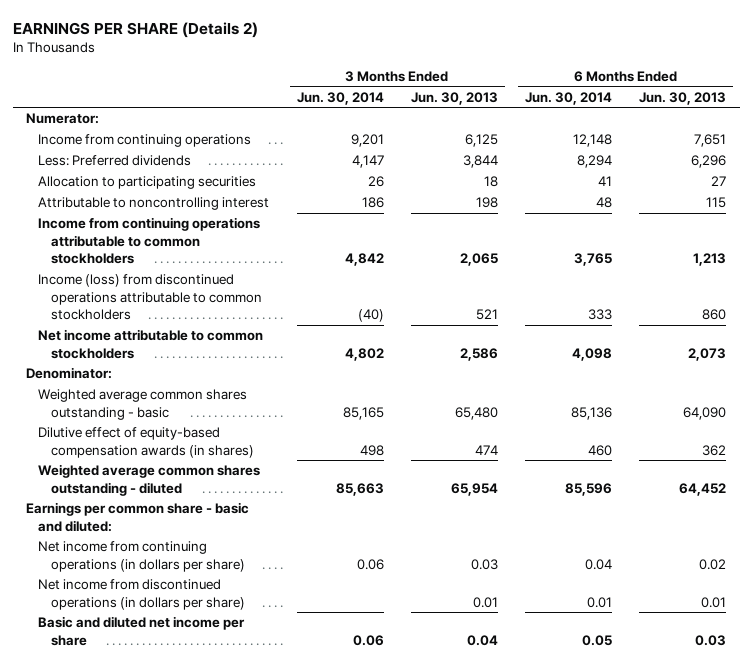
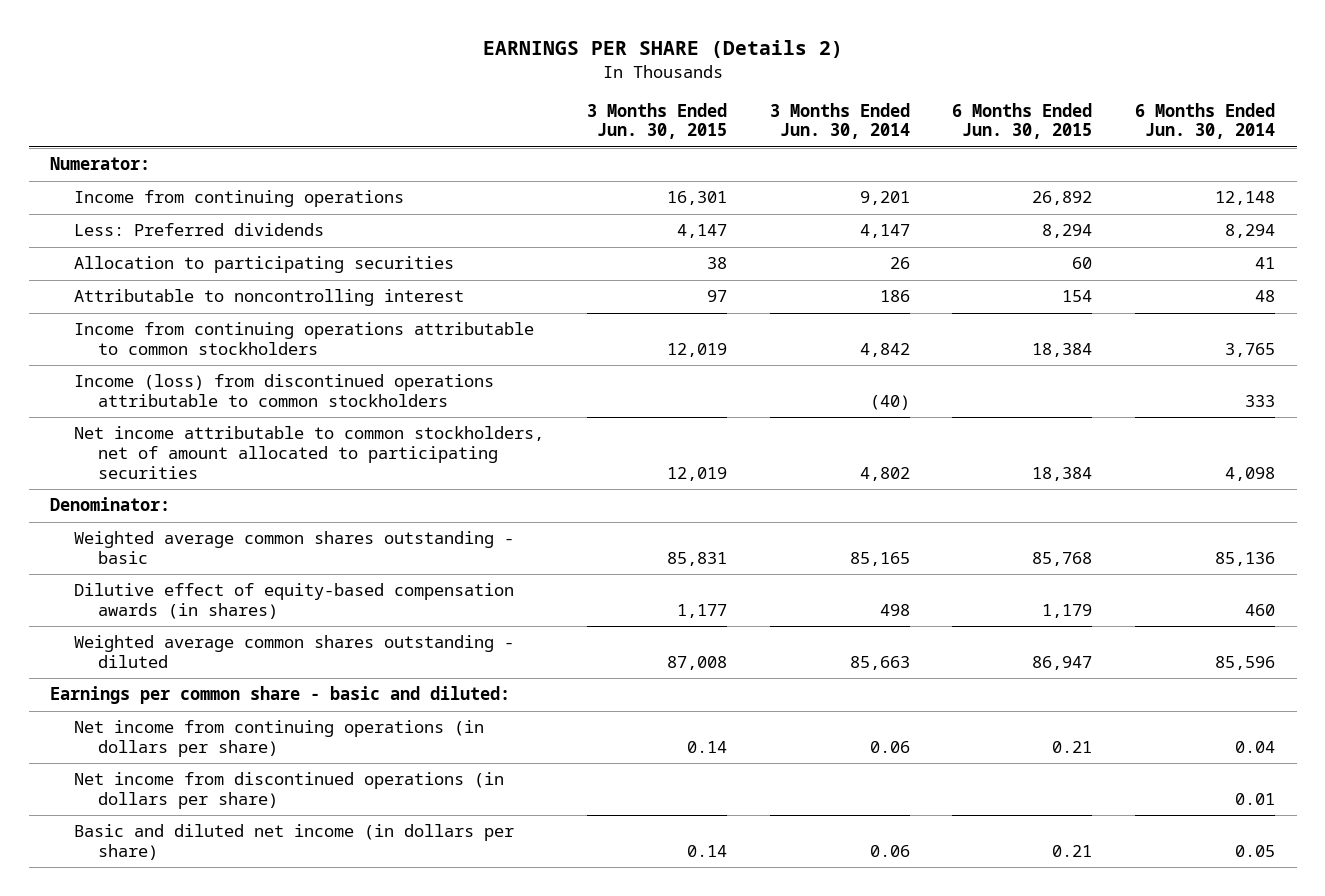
- | 3 Months Ended Jun. 30, 2014 | 3 Months Ended Jun. 30, 2013 | 6 Months Ended Jun. 30, 2014 | 6 Months Ended Jun. 30, 2013
+ | 3 Months Ended Jun. 30, 2015 | 3 Months Ended Jun. 30, 2014 | 6 Months Ended Jun. 30, 2015 | 6 Months Ended Jun. 30, 2014
- Net income attributable to common stockholders | 4,802 | 2,586 | 4,098 | 2,073
+ Net income attributable to common stockholders, net of amount allocated to participating securities | 12,019 | 4,802 | 18,384 | 4,098
- Basic and diluted net income per share | 0.06 | 0.04 | 0.05 | 0.03
+ Basic and diluted net income (in dollars per share) | 0.14 | 0.06 | 0.21 | 0.05

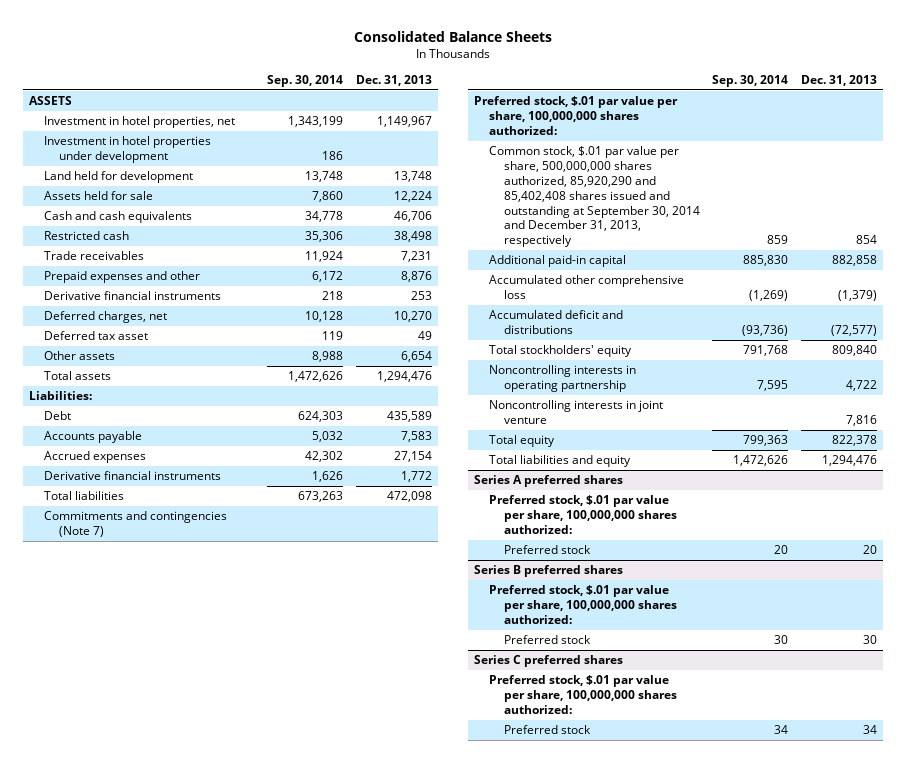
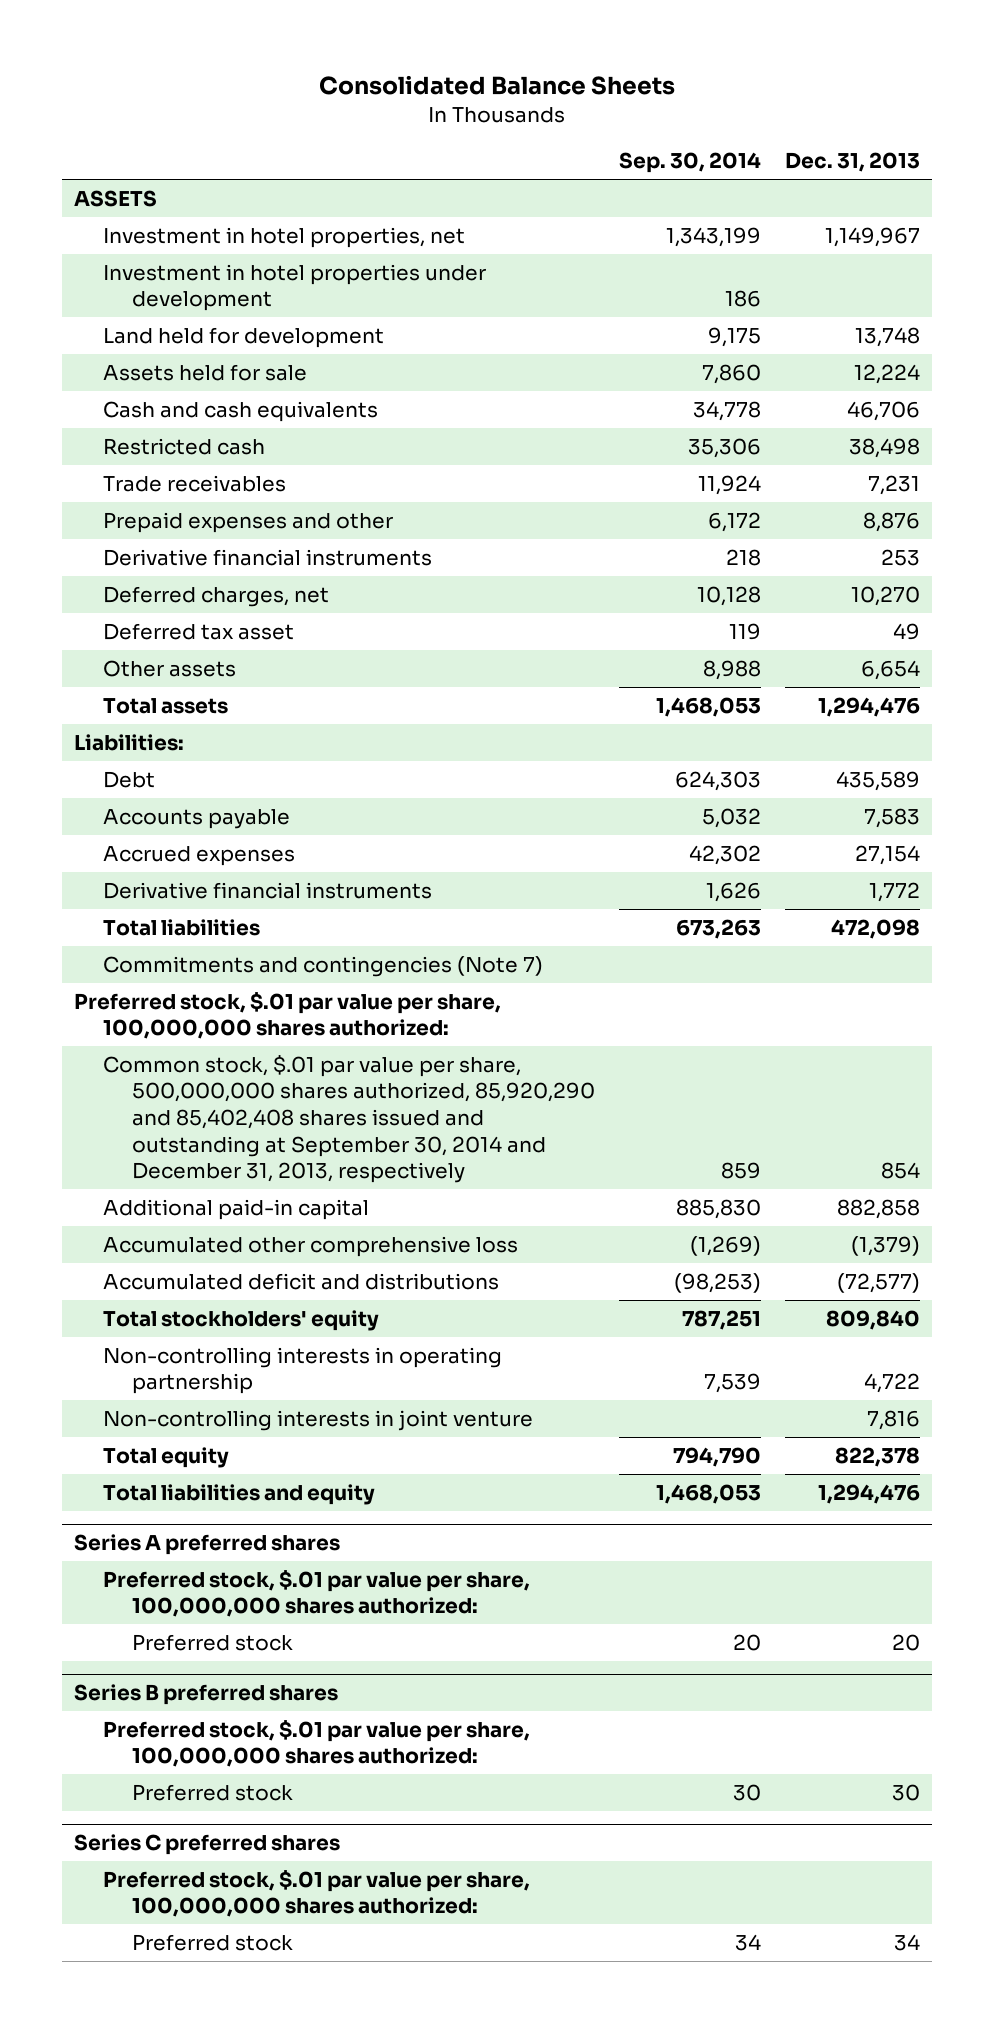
- Land held for development | 13,748 | 13,748
+ Land held for development | 9,175 | 13,748
- Total assets | 1,472,626 | 1,294,476
+ Total assets | 1,468,053 | 1,294,476
- Accumulated deficit and distributions | (93,736) | (72,577)
- Total stockholders' equity | 791,768 | 809,840
- Noncontrolling interests in operating partnership | 7,595 | 4,722
- Noncontrolling interests in joint venture | | 7,816
- Total equity | 799,363 | 822,378
- Total liabilities and equity | 1,472,626 | 1,294,476
+ Accumulated deficit and distributions | (98,253) | (72,577)
+ Total stockholders' equity | 787,251 | 809,840
+ Non-controlling interests in operating partnership | 7,539 | 4,722
+ Non-controlling interests in joint venture | | 7,816
+ Total equity | 794,790 | 822,378
+ Total liabilities and equity | 1,468,053 | 1,294,476

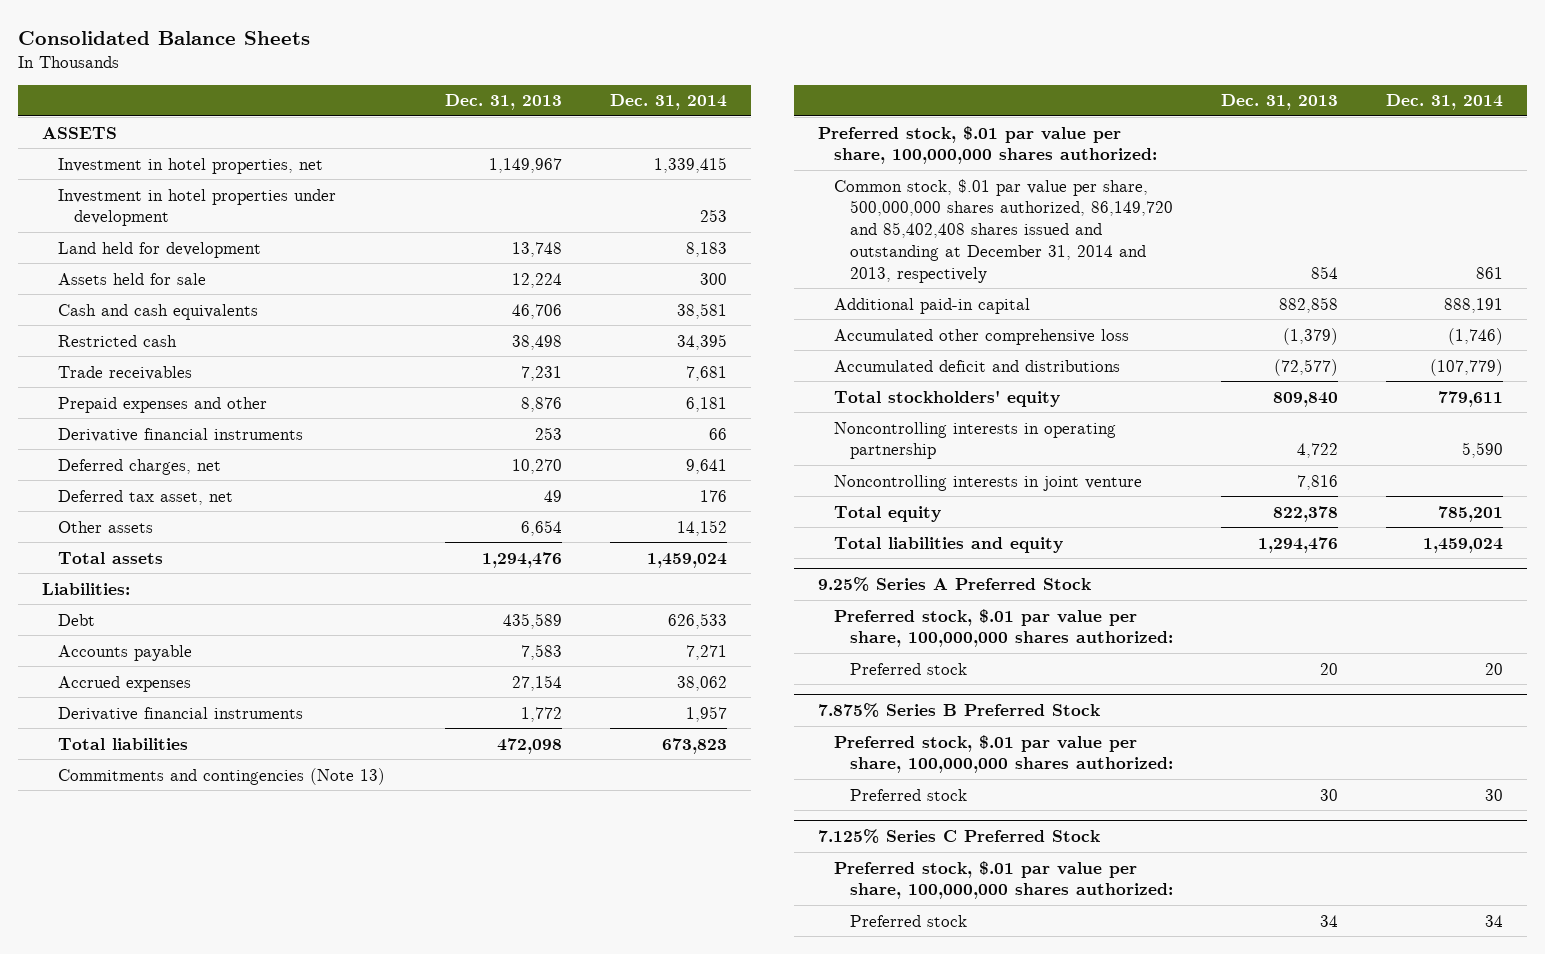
- | Sep. 30, 2014 | Dec. 31, 2013
+ | Dec. 31, 2013 | Dec. 31, 2014
- Deferred tax asset | 119 | 49
+ Deferred tax asset, net | 49 | 176
- Commitments and contingencies (Note 7)
+ Commitments and contingencies (Note 13)
- Common stock, $.01 par value per share, 500,000,000 shares authorized, 85,920,290 and 85,402,408 shares issued and outstanding at September 30, 2014 and December 31, 2013, respectively | 859 | 854
+ Common stock, $.01 par value per share, 500,000,000 shares authorized, 86,149,720 and 85,402,408 shares issued and outstanding at December 31, 2014 and 2013, respectively | 854 | 861
- Non-controlling interests in operating partnership | 7,539 | 4,722
- Non-controlling interests in joint venture | | 7,816
+ Noncontrolling interests in operating partnership | 4,722 | 5,590
+ Noncontrolling interests in joint venture | 7,816 |
- Series A preferred shares
+ 9.25% Series A Preferred Stock
- Series B preferred shares
+ 7.875% Series B Preferred Stock
- Series C preferred shares
+ 7.125% Series C Preferred Stock

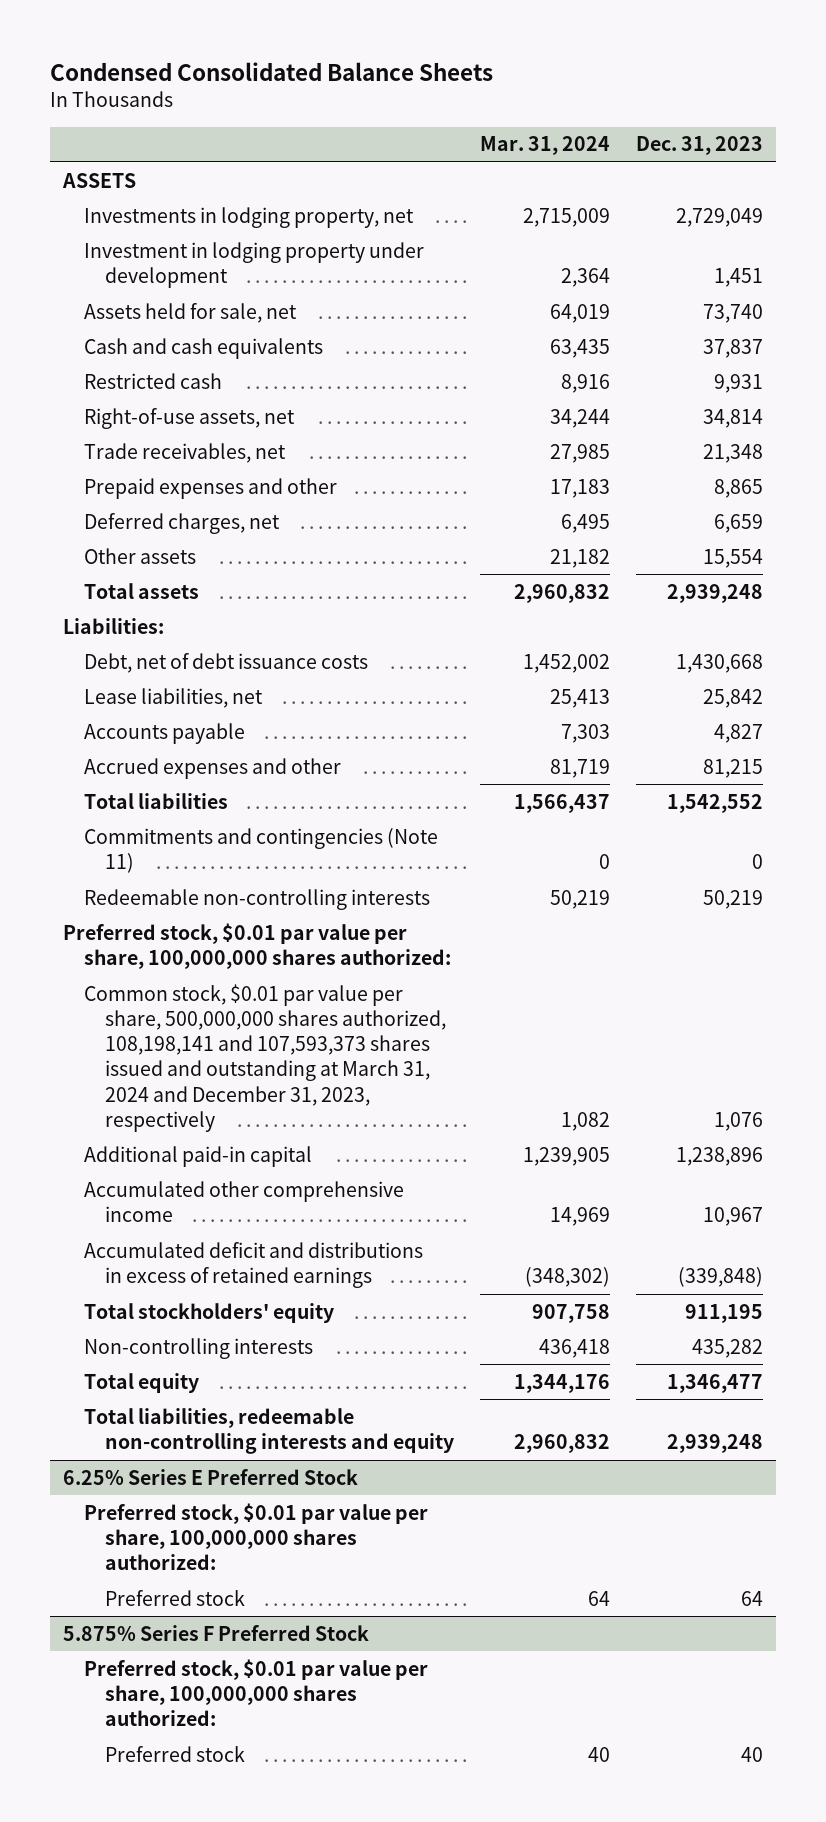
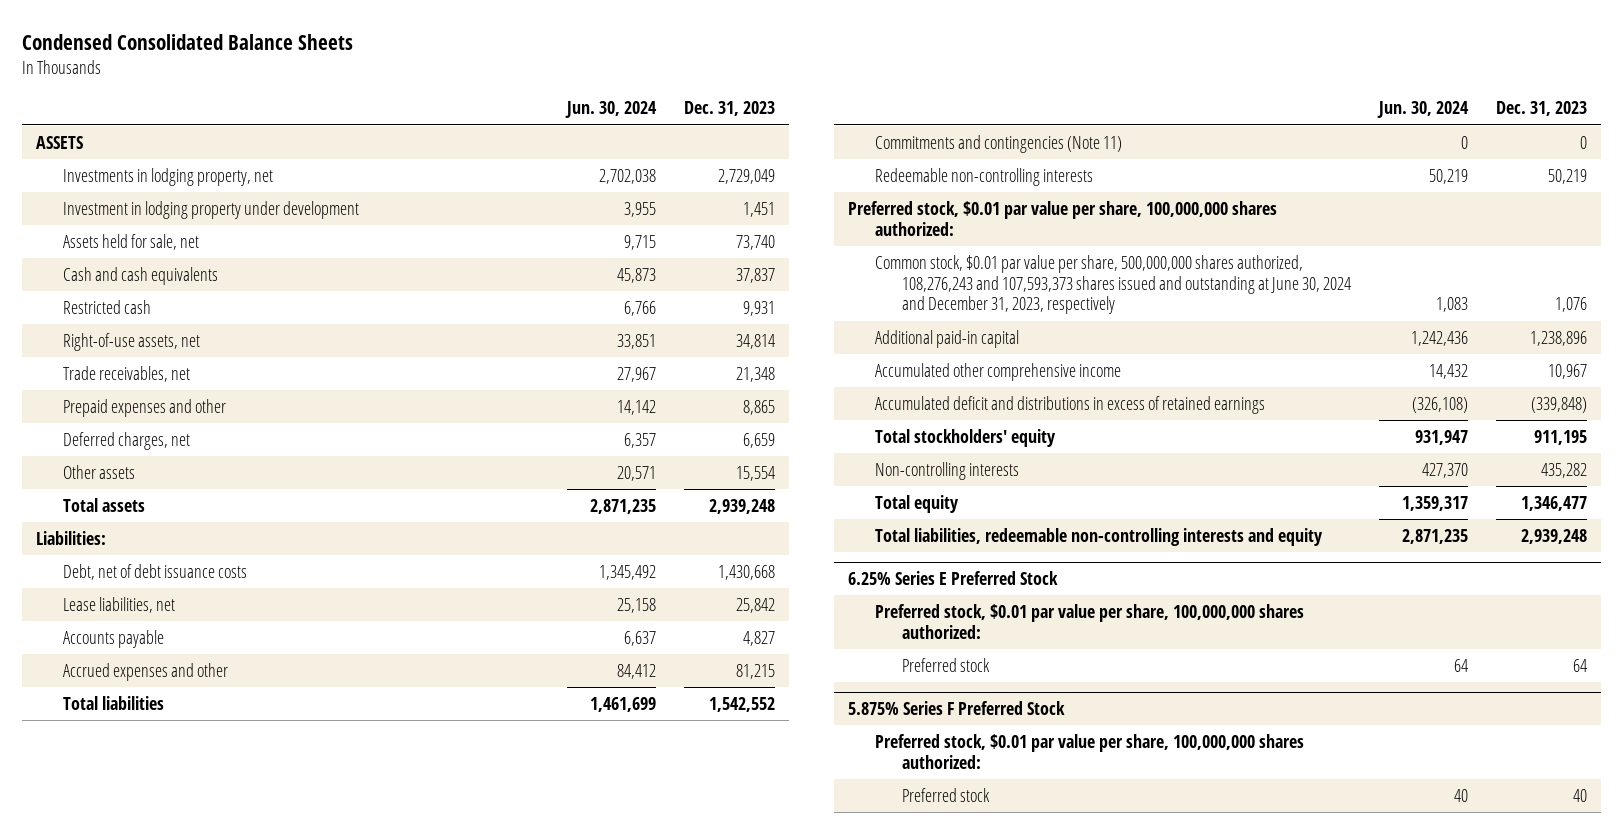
- | Mar. 31, 2024 | Dec. 31, 2023
+ | Jun. 30, 2024 | Dec. 31, 2023
- Common stock, $0.01 par value per share, 500,000,000 shares authorized, 108,198,141 and 107,593,373 shares issued and outstanding at March 31, 2024 and December 31, 2023, respectively | 1,082 | 1,076
+ Common stock, $0.01 par value per share, 500,000,000 shares authorized, 108,276,243 and 107,593,373 shares issued and outstanding at June 30, 2024 and December 31, 2023, respectively | 1,083 | 1,076

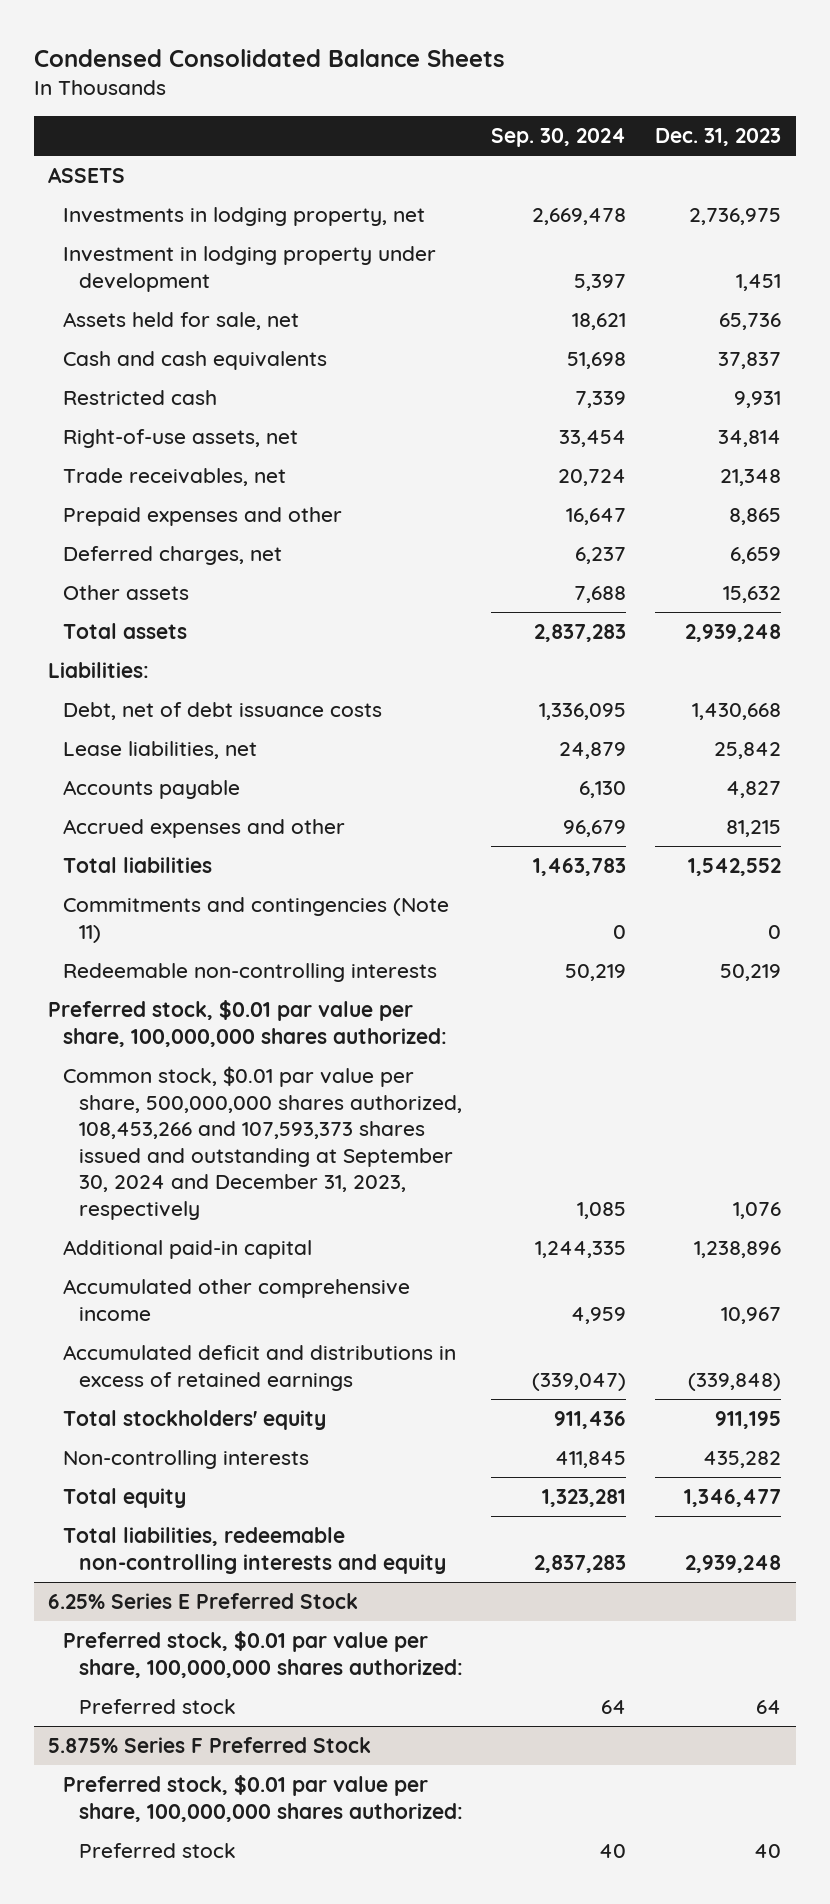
- | Jun. 30, 2024 | Dec. 31, 2023
+ | Sep. 30, 2024 | Dec. 31, 2023
- Investments in lodging property, net | 2,702,038 | 2,729,049
+ Investments in lodging property, net | 2,669,478 | 2,736,975
- Assets held for sale, net | 9,715 | 73,740
+ Assets held for sale, net | 18,621 | 65,736
- Other assets | 20,571 | 15,554
+ Other assets | 7,688 | 15,632
- Common stock, $0.01 par value per share, 500,000,000 shares authorized, 108,276,243 and 107,593,373 shares issued and outstanding at June 30, 2024 and December 31, 2023, respectively | 1,083 | 1,076
+ Common stock, $0.01 par value per share, 500,000,000 shares authorized, 108,453,266 and 107,593,373 shares issued and outstanding at September 30, 2024 and December 31, 2023, respectively | 1,085 | 1,076

